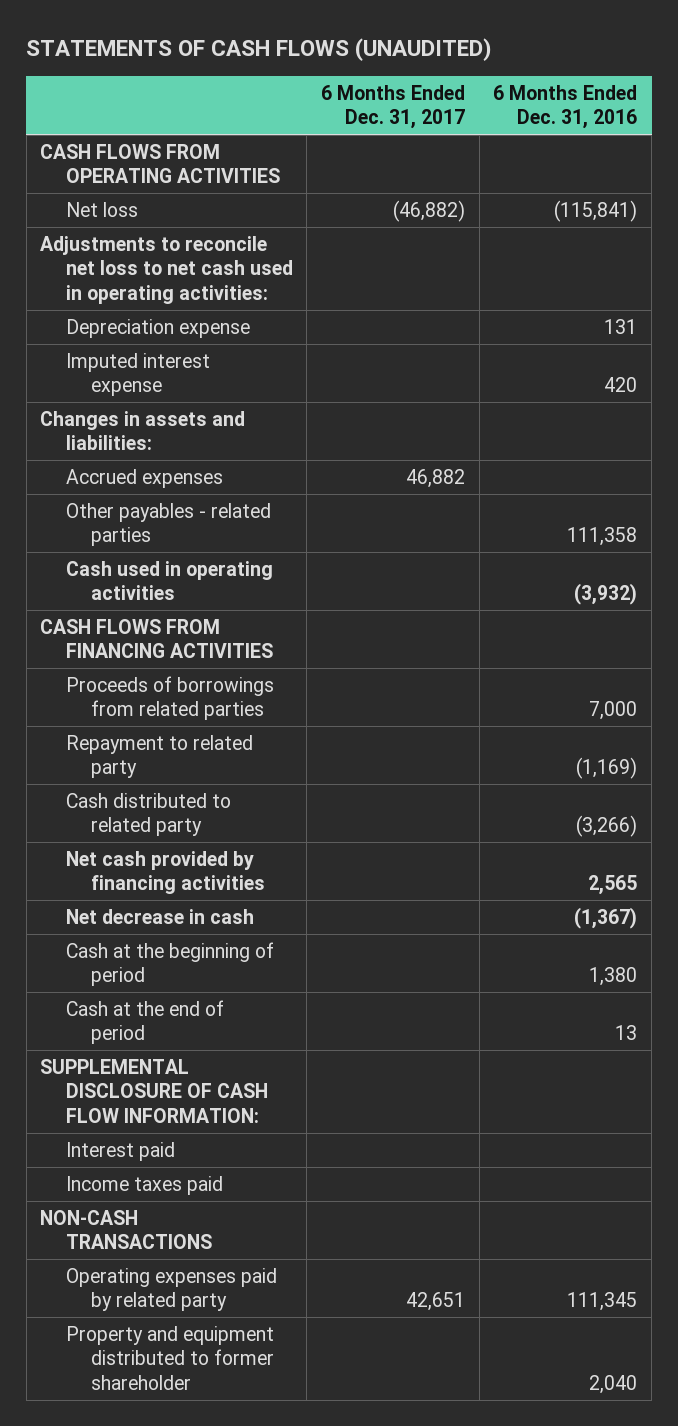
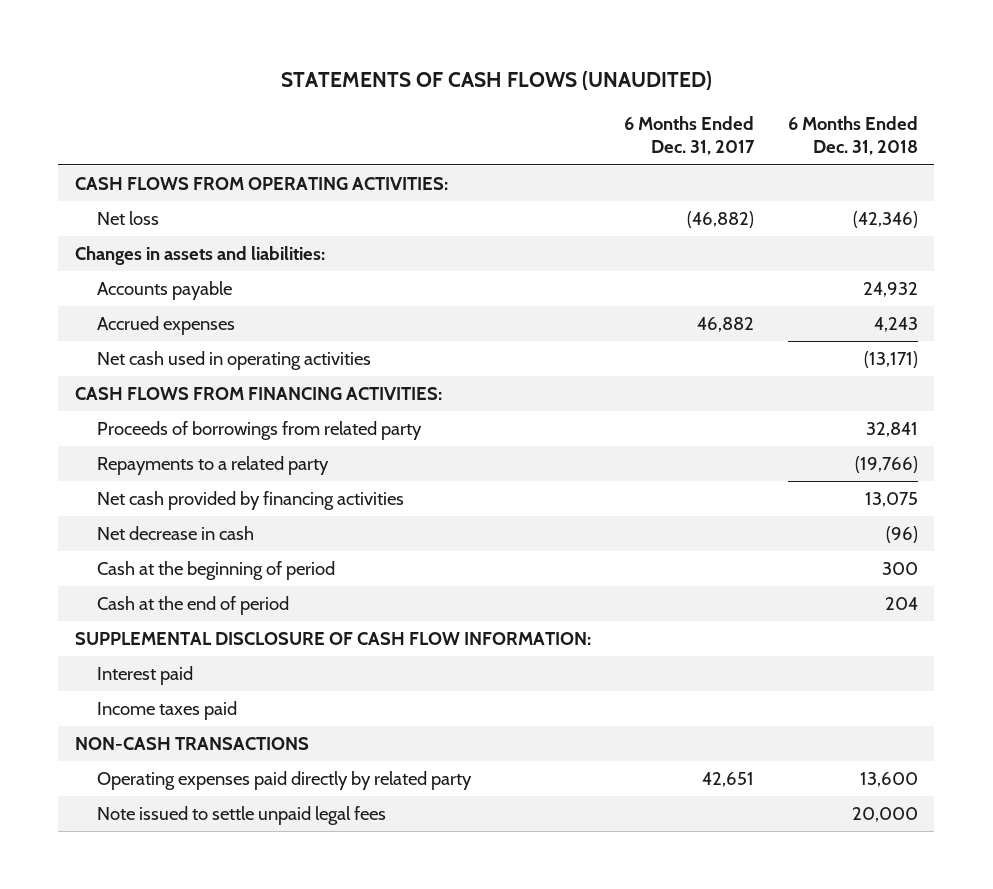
- | 6 Months Ended Dec. 31, 2017 | 6 Months Ended Dec. 31, 2016
+ | 6 Months Ended Dec. 31, 2017 | 6 Months Ended Dec. 31, 2018
- CASH FLOWS FROM OPERATING ACTIVITIES
+ CASH FLOWS FROM OPERATING ACTIVITIES:
- Adjustments to reconcile net loss to net cash used in operating activities:
- Depreciation expense | | 131
- Imputed interest expense | | 420
+ Accounts payable | | 24,932
- Other payables - related parties | | 111,358
- Cash used in operating activities | | (3,932)
- CASH FLOWS FROM FINANCING ACTIVITIES
- Proceeds of borrowings from related parties | | 7,000
- Repayment to related party | | (1,169)
- Cash distributed to related party | | (3,266)
+ Net cash used in operating activities | | (13,171)
+ CASH FLOWS FROM FINANCING ACTIVITIES:
+ Proceeds of borrowings from related party | | 32,841
+ Repayments to a related party | | (19,766)
- Operating expenses paid by related party | 42,651 | 111,345
- Property and equipment distributed to former shareholder | | 2,040
+ Operating expenses paid directly by related party | 42,651 | 13,600
+ Note issued to settle unpaid legal fees | | 20,000

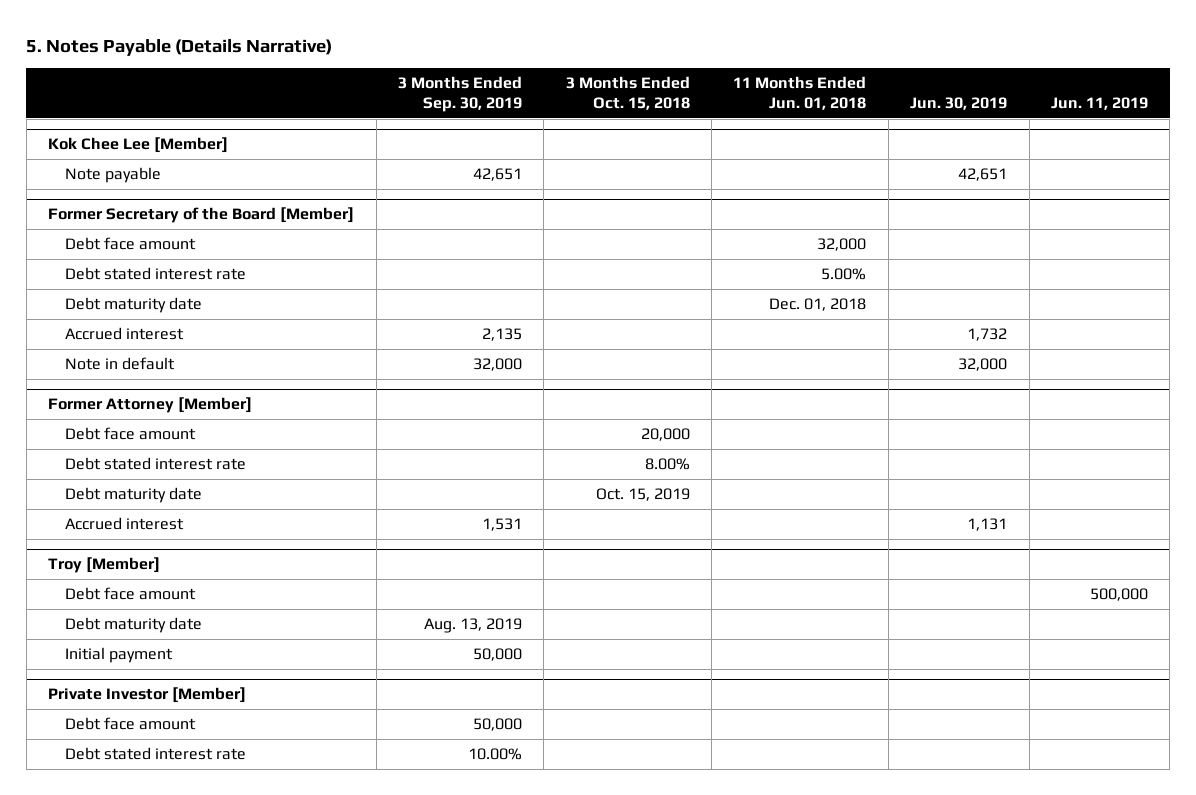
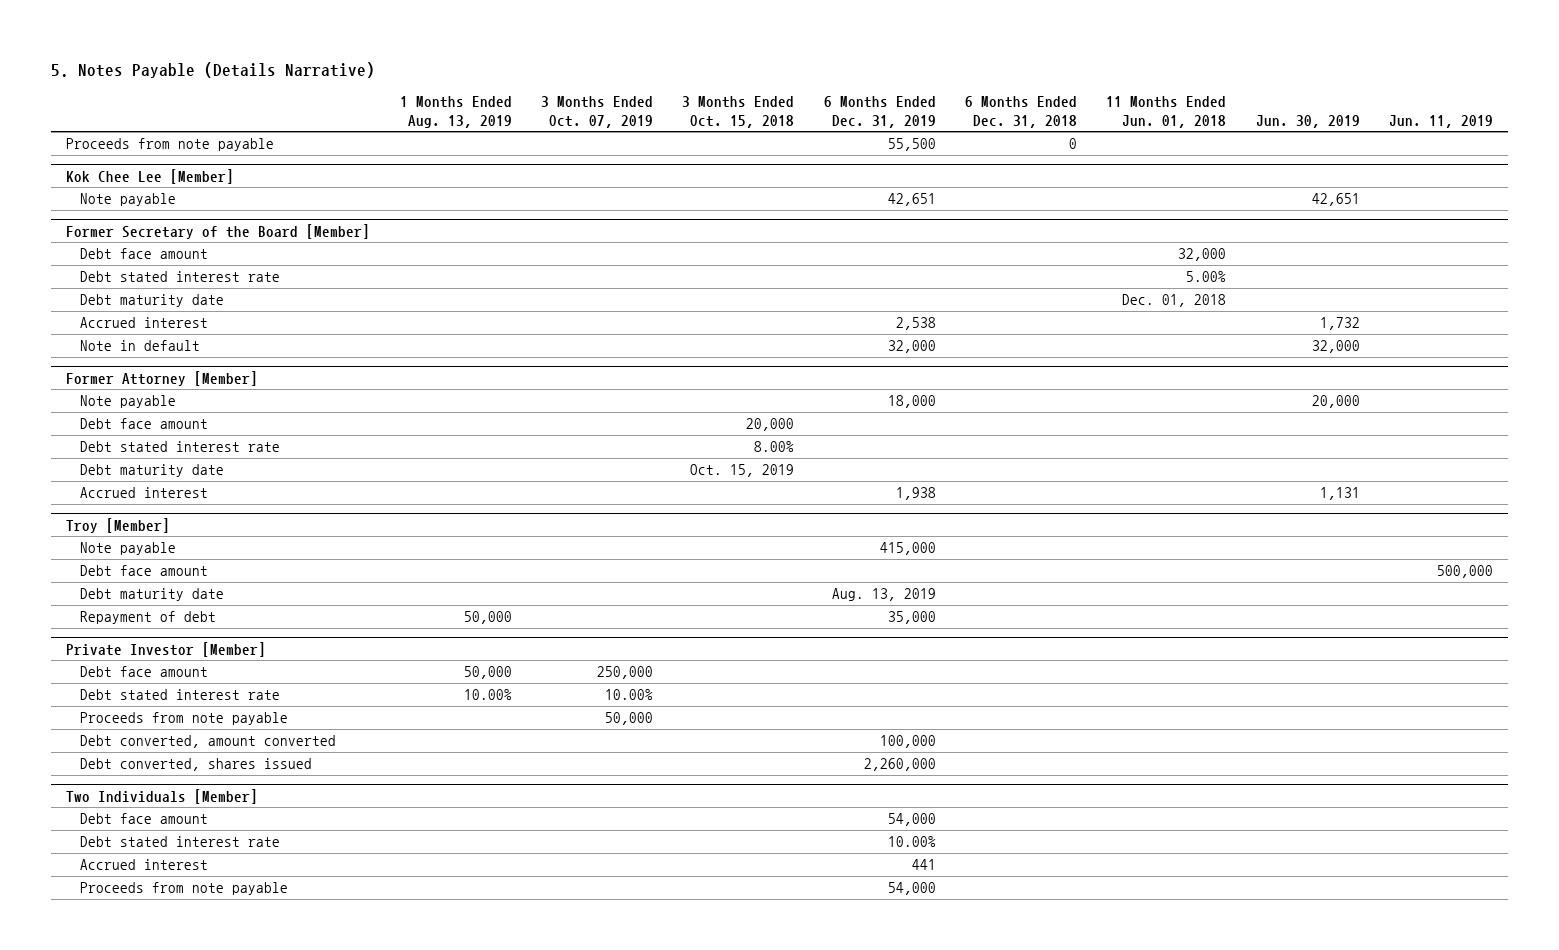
- | 3 Months Ended Sep. 30, 2019 | 3 Months Ended Oct. 15, 2018 | 11 Months Ended Jun. 01, 2018 | Jun. 30, 2019 | Jun. 11, 2019
+ | 1 Months Ended Aug. 13, 2019 | 3 Months Ended Oct. 07, 2019 | 3 Months Ended Oct. 15, 2018 | 6 Months Ended Dec. 31, 2019 | 6 Months Ended Dec. 31, 2018 | 11 Months Ended Jun. 01, 2018 | Jun. 30, 2019 | Jun. 11, 2019
+ Proceeds from note payable | | | | 55,500 | 0 | | |
@ Former Attorney [Member]
+ Note payable | | | | 18,000 | | | 20,000 |
@ Troy [Member]
+ Note payable | | | | 415,000 | | | |
- Initial payment | 50,000 | | | |
+ Repayment of debt | 50,000 | | | 35,000 | | | |
@ Private Investor [Member]
+ Proceeds from note payable | | 50,000 | | | | | |
+ Debt converted, amount converted | | | | 100,000 | | | |
+ Debt converted, shares issued | | | | 2,260,000 | | | |
+ Two Individuals [Member]
+ Debt face amount | | | | 54,000 | | | |
+ Debt stated interest rate | | | | 10.00% | | | |
+ Accrued interest | | | | 441 | | | |
+ Proceeds from note payable | | | | 54,000 | | | |

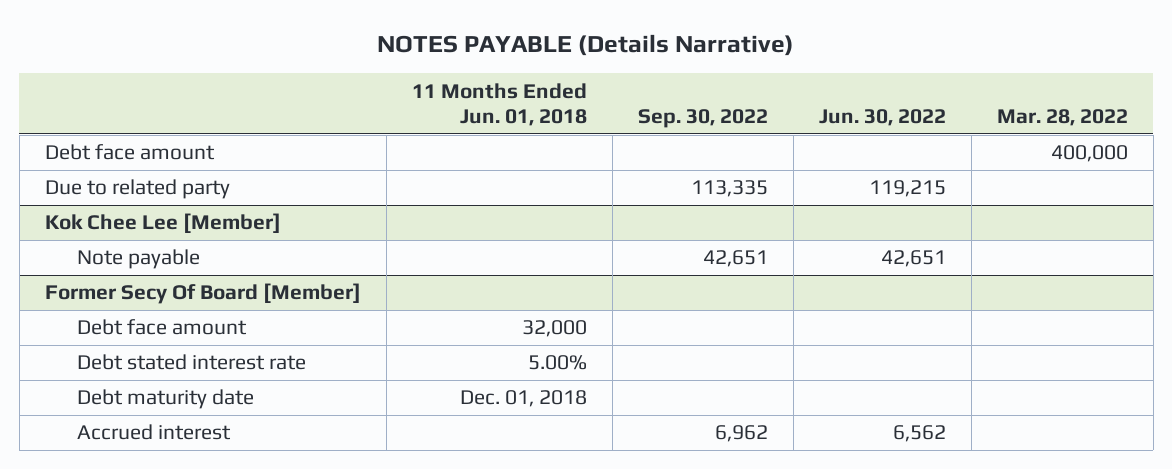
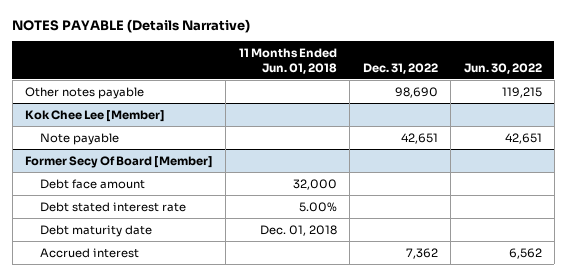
- | 11 Months Ended Jun. 01, 2018 | Sep. 30, 2022 | Jun. 30, 2022 | Mar. 28, 2022
+ | 11 Months Ended Jun. 01, 2018 | Dec. 31, 2022 | Jun. 30, 2022
- Debt face amount | | | | 400,000
- Due to related party | | 113,335 | 119,215 |
+ Other notes payable | | 98,690 | 119,215

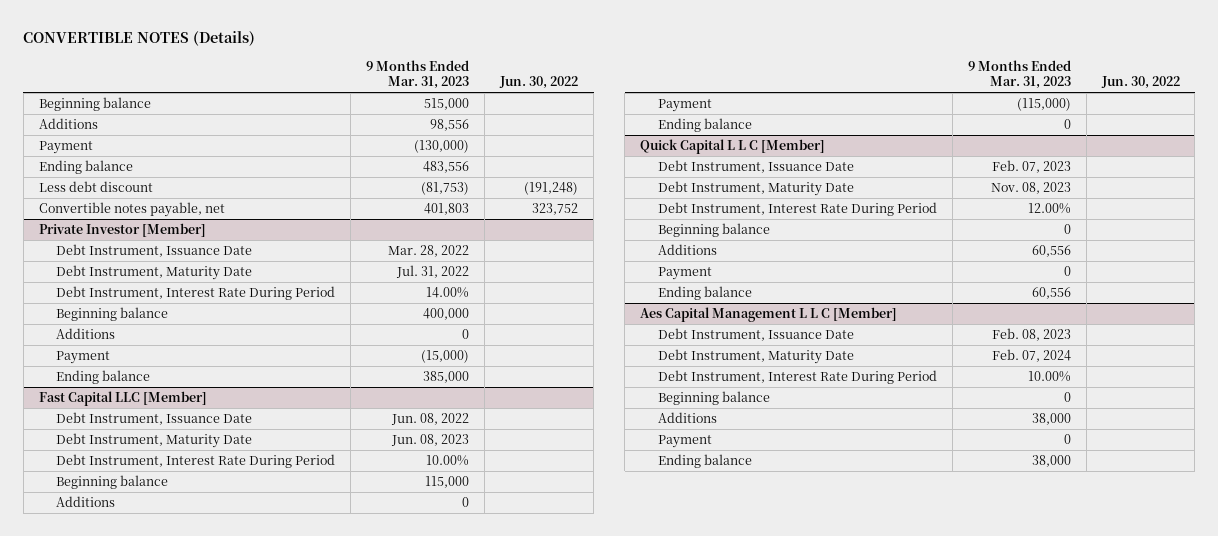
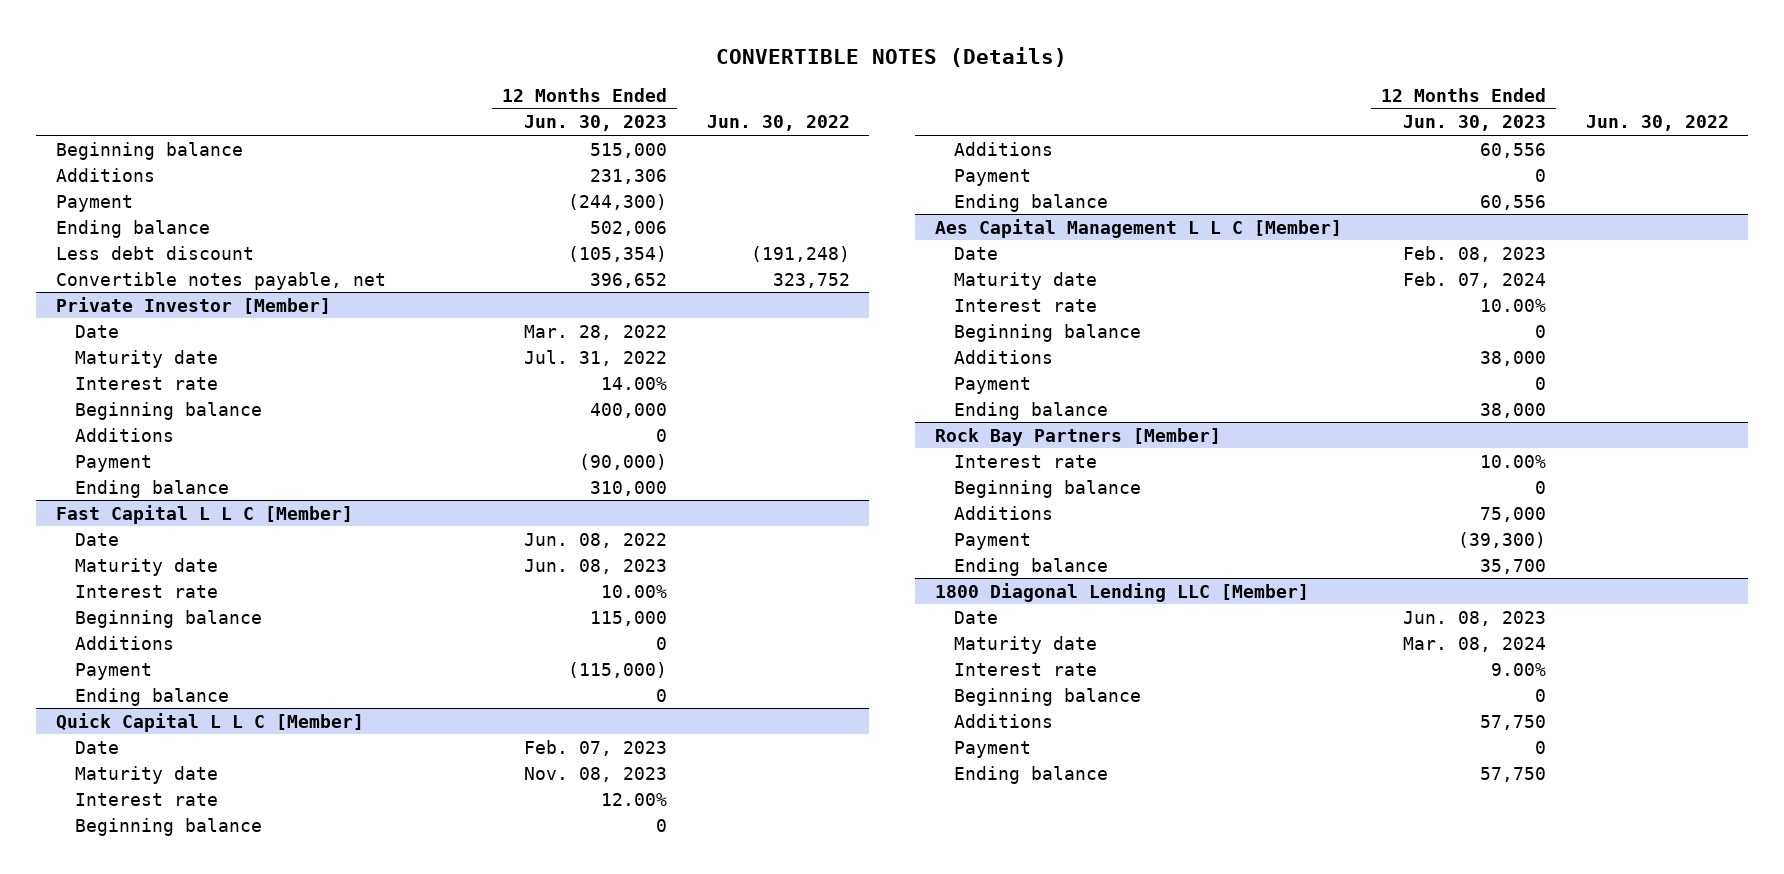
- | 9 Months Ended Mar. 31, 2023 | Jun. 30, 2022
+ | 12 Months Ended Jun. 30, 2023 | Jun. 30, 2022
@ Private Investor [Member]
- Debt Instrument, Issuance Date | Mar. 28, 2022 |
- Debt Instrument, Maturity Date | Jul. 31, 2022 |
- Debt Instrument, Interest Rate During Period | 14.00% |
+ Date | Mar. 28, 2022 |
+ Maturity date | Jul. 31, 2022 |
+ Interest rate | 14.00% |
- Fast Capital LLC [Member]
- Debt Instrument, Issuance Date | Jun. 08, 2022 |
- Debt Instrument, Maturity Date | Jun. 08, 2023 |
- Debt Instrument, Interest Rate During Period | 10.00% |
+ Fast Capital L L C [Member]
+ Date | Jun. 08, 2022 |
+ Maturity date | Jun. 08, 2023 |
+ Interest rate | 10.00% |
@ Quick Capital L L C [Member]
- Debt Instrument, Issuance Date | Feb. 07, 2023 |
- Debt Instrument, Maturity Date | Nov. 08, 2023 |
- Debt Instrument, Interest Rate During Period | 12.00% |
+ Date | Feb. 07, 2023 |
+ Maturity date | Nov. 08, 2023 |
+ Interest rate | 12.00% |
@ Aes Capital Management L L C [Member]
- Debt Instrument, Issuance Date | Feb. 08, 2023 |
- Debt Instrument, Maturity Date | Feb. 07, 2024 |
- Debt Instrument, Interest Rate During Period | 10.00% |
+ Date | Feb. 08, 2023 |
+ Maturity date | Feb. 07, 2024 |
+ Interest rate | 10.00% |
+ Rock Bay Partners [Member]
+ Interest rate | 10.00% |
+ Beginning balance | 0 |
+ Additions | 75,000 |
+ Payment | (39,300) |
+ Ending balance | 35,700 |
+ 1800 Diagonal Lending LLC [Member]
+ Date | Jun. 08, 2023 |
+ Maturity date | Mar. 08, 2024 |
+ Interest rate | 9.00% |
+ Beginning balance | 0 |
+ Additions | 57,750 |
+ Payment | 0 |
+ Ending balance | 57,750 |

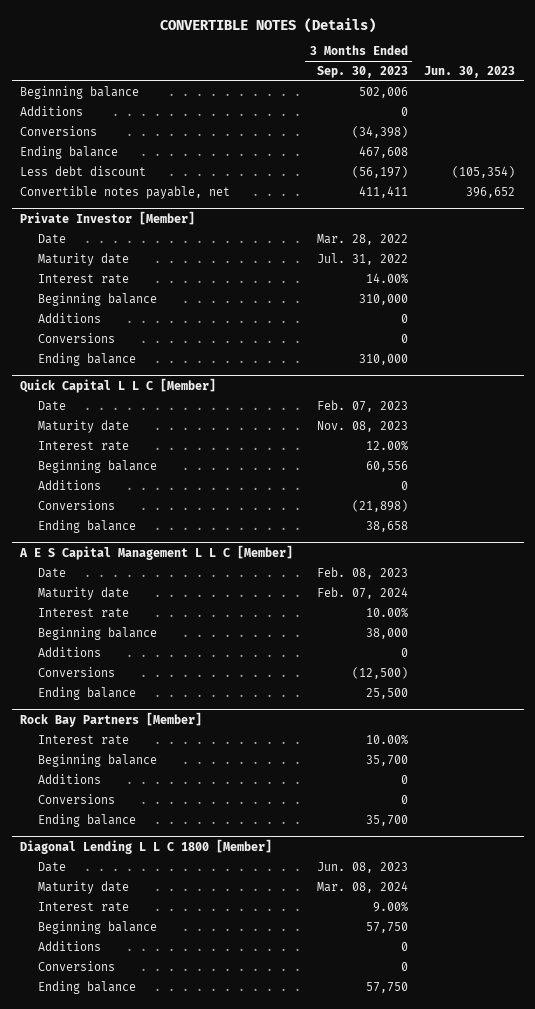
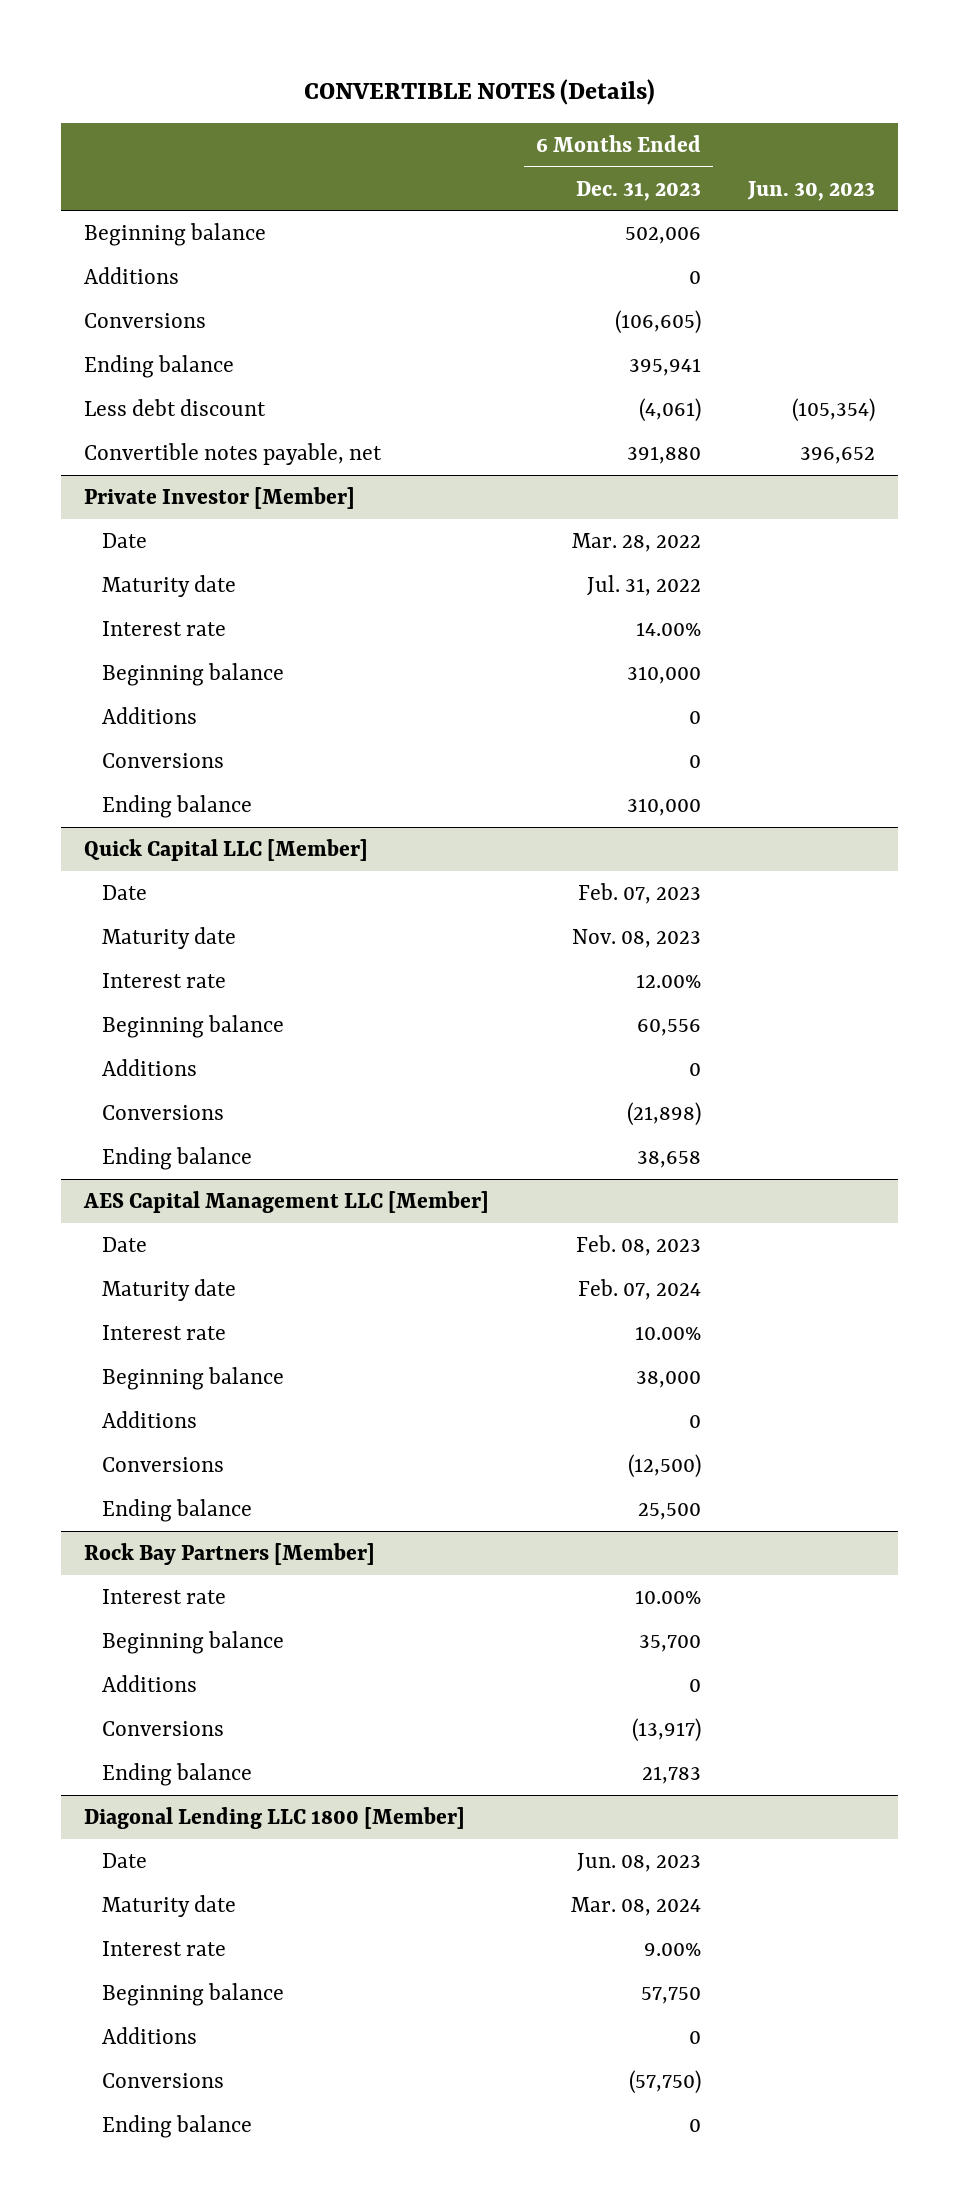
- | 3 Months Ended Sep. 30, 2023 | Jun. 30, 2023
+ | 6 Months Ended Dec. 31, 2023 | Jun. 30, 2023
- Quick Capital L L C [Member]
+ Quick Capital LLC [Member]
- A E S Capital Management L L C [Member]
+ AES Capital Management LLC [Member]
- Diagonal Lending L L C 1800 [Member]
+ Diagonal Lending LLC 1800 [Member]

